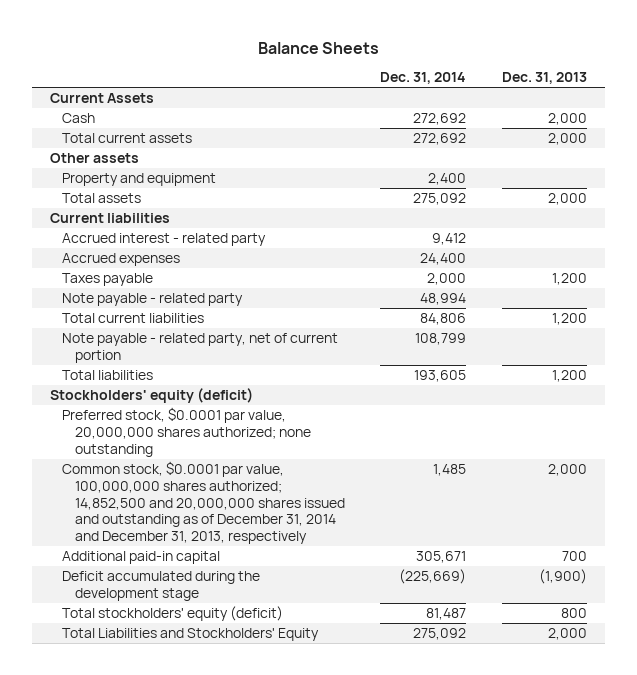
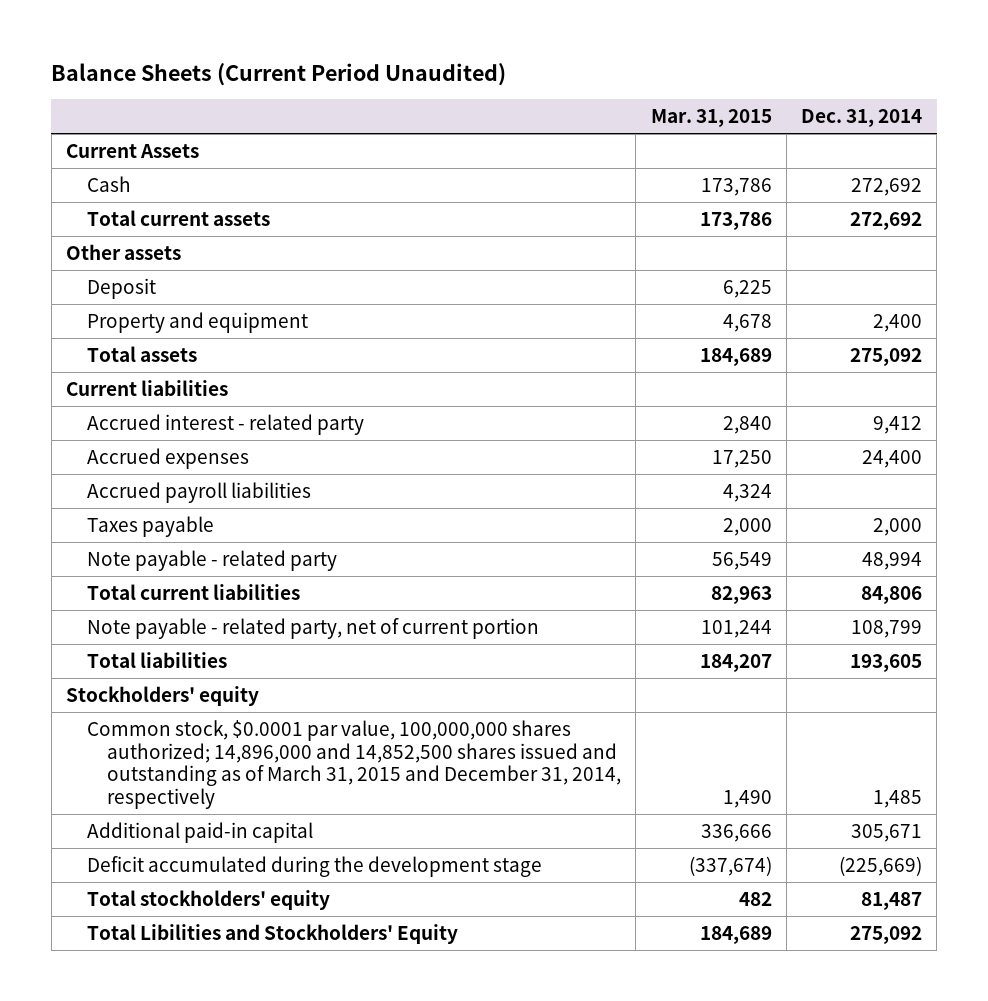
- Balance Sheets
+ Balance Sheets (Current Period Unaudited)
- | Dec. 31, 2014 | Dec. 31, 2013
+ | Mar. 31, 2015 | Dec. 31, 2014
+ Deposit | 6,225 |
+ Accrued payroll liabilities | 4,324 |
- Stockholders' equity (deficit)
- Preferred stock, $0.0001 par value, 20,000,000 shares authorized; none outstanding
- Common stock, $0.0001 par value, 100,000,000 shares authorized; 14,852,500 and 20,000,000 shares issued and outstanding as of December 31, 2014 and December 31, 2013, respectively | 1,485 | 2,000
+ Stockholders' equity
+ Common stock, $0.0001 par value, 100,000,000 shares authorized; 14,896,000 and 14,852,500 shares issued and outstanding as of March 31, 2015 and December 31, 2014, respectively | 1,490 | 1,485
- Total stockholders' equity (deficit) | 81,487 | 800
- Total Liabilities and Stockholders' Equity | 275,092 | 2,000
+ Total stockholders' equity | 482 | 81,487
+ Total Libilities and Stockholders' Equity | 184,689 | 275,092

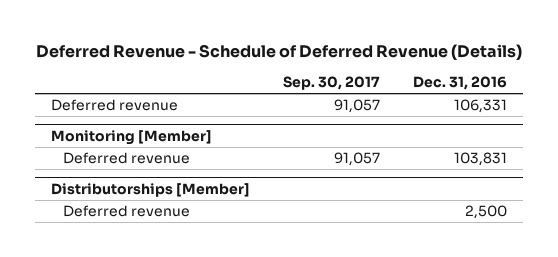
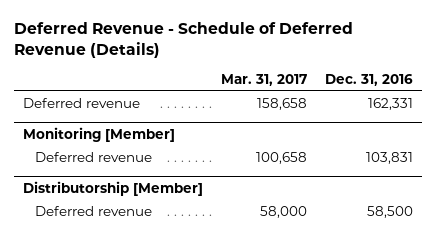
- | Sep. 30, 2017 | Dec. 31, 2016
+ | Mar. 31, 2017 | Dec. 31, 2016
- Deferred revenue | 91,057 | 106,331
+ Deferred revenue | 158,658 | 162,331
- Distributorships [Member]
- Deferred revenue | | 2,500
+ Distributorship [Member]
+ Deferred revenue | 58,000 | 58,500

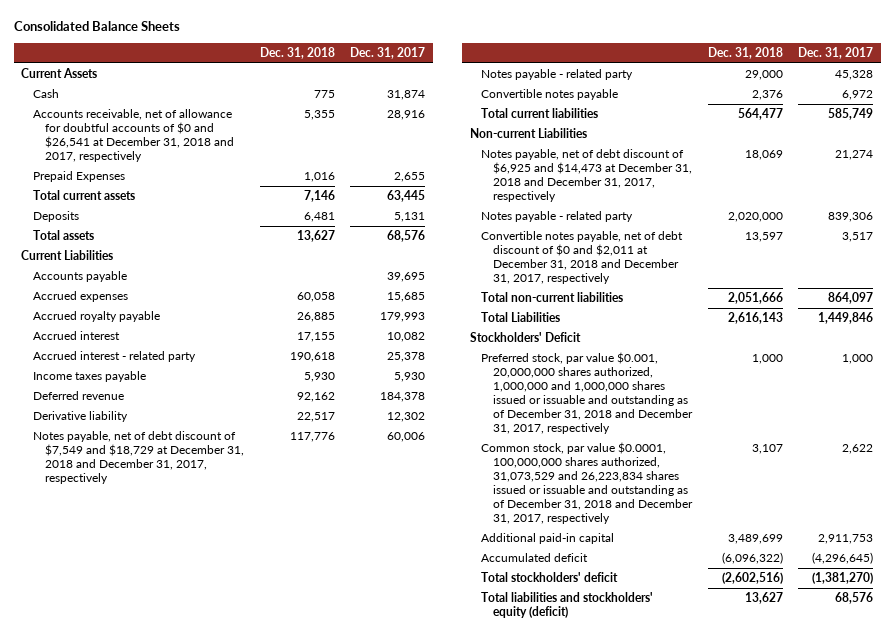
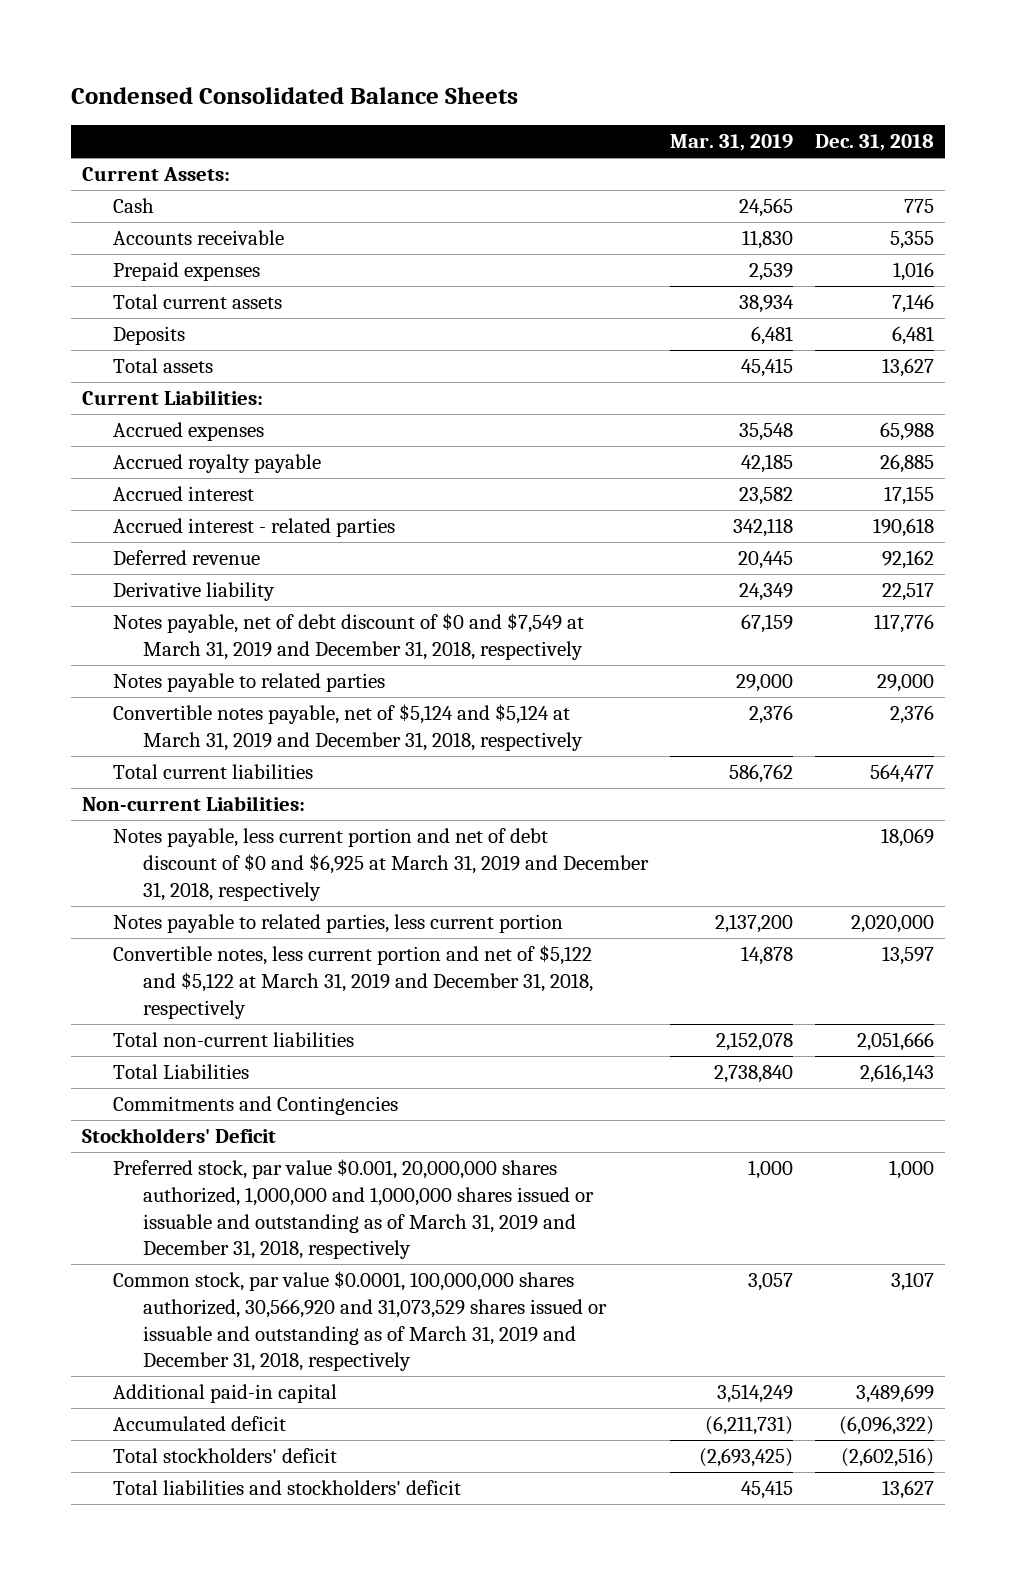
- Consolidated Balance Sheets
+ Condensed Consolidated Balance Sheets
- | Dec. 31, 2018 | Dec. 31, 2017
+ | Mar. 31, 2019 | Dec. 31, 2018
- Current Assets
+ Current Assets:
- Accounts receivable, net of allowance for doubtful accounts of $0 and $26,541 at December 31, 2018 and 2017, respectively | 5,355 | 28,916
- Prepaid Expenses | 1,016 | 2,655
+ Accounts receivable | 11,830 | 5,355
+ Prepaid expenses | 2,539 | 1,016
- Current Liabilities
- Accounts payable | | 39,695
- Accrued expenses | 60,058 | 15,685
+ Current Liabilities:
+ Accrued expenses | 35,548 | 65,988
- Accrued interest - related party | 190,618 | 25,378
- Income taxes payable | 5,930 | 5,930
+ Accrued interest - related parties | 342,118 | 190,618
- Notes payable, net of debt discount of $7,549 and $18,729 at December 31, 2018 and December 31, 2017, respectively | 117,776 | 60,006
- Notes payable - related party | 29,000 | 45,328
- Convertible notes payable | 2,376 | 6,972
+ Notes payable, net of debt discount of $0 and $7,549 at March 31, 2019 and December 31, 2018, respectively | 67,159 | 117,776
+ Notes payable to related parties | 29,000 | 29,000
+ Convertible notes payable, net of $5,124 and $5,124 at March 31, 2019 and December 31, 2018, respectively | 2,376 | 2,376
- Non-current Liabilities
- Notes payable, net of debt discount of $6,925 and $14,473 at December 31, 2018 and December 31, 2017, respectively | 18,069 | 21,274
- Notes payable - related party | 2,020,000 | 839,306
- Convertible notes payable, net of debt discount of $0 and $2,011 at December 31, 2018 and December 31, 2017, respectively | 13,597 | 3,517
+ Non-current Liabilities:
+ Notes payable, less current portion and net of debt discount of $0 and $6,925 at March 31, 2019 and December 31, 2018, respectively | | 18,069
+ Notes payable to related parties, less current portion | 2,137,200 | 2,020,000
+ Convertible notes, less current portion and net of $5,122 and $5,122 at March 31, 2019 and December 31, 2018, respectively | 14,878 | 13,597
+ Commitments and Contingencies
- Preferred stock, par value $0.001, 20,000,000 shares authorized, 1,000,000 and 1,000,000 shares issued or issuable and outstanding as of December 31, 2018 and December 31, 2017, respectively | 1,000 | 1,000
- Common stock, par value $0.0001, 100,000,000 shares authorized, 31,073,529 and 26,223,834 shares issued or issuable and outstanding as of December 31, 2018 and December 31, 2017, respectively | 3,107 | 2,622
+ Preferred stock, par value $0.001, 20,000,000 shares authorized, 1,000,000 and 1,000,000 shares issued or issuable and outstanding as of March 31, 2019 and December 31, 2018, respectively | 1,000 | 1,000
+ Common stock, par value $0.0001, 100,000,000 shares authorized, 30,566,920 and 31,073,529 shares issued or issuable and outstanding as of March 31, 2019 and December 31, 2018, respectively | 3,057 | 3,107
- Total liabilities and stockholders' equity (deficit) | 13,627 | 68,576
+ Total liabilities and stockholders' deficit | 45,415 | 13,627

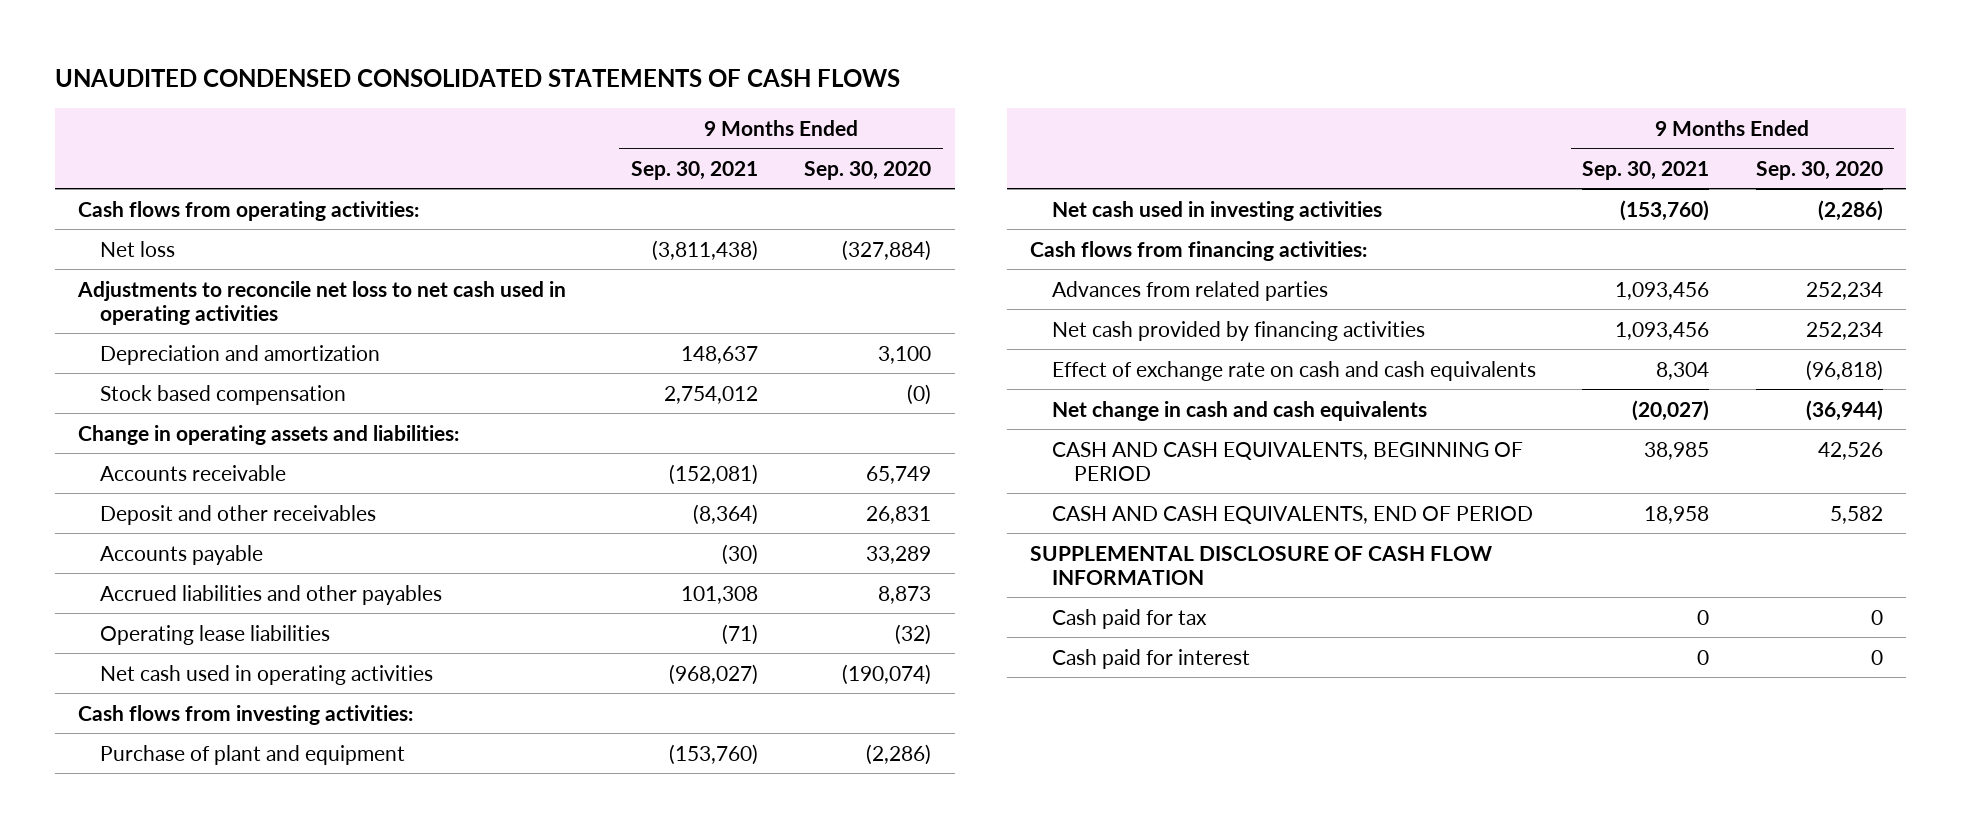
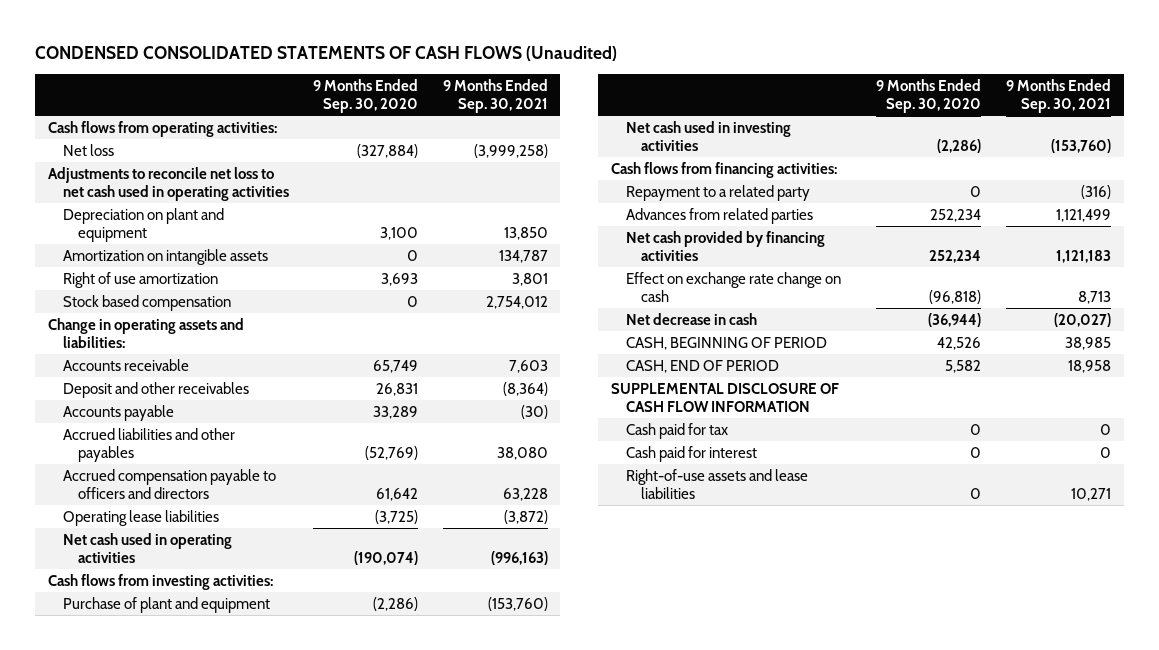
- UNAUDITED CONDENSED CONSOLIDATED STATEMENTS OF CASH FLOWS
+ CONDENSED CONSOLIDATED STATEMENTS OF CASH FLOWS (Unaudited)
- | 9 Months Ended Sep. 30, 2021 | 9 Months Ended Sep. 30, 2020
+ | 9 Months Ended Sep. 30, 2020 | 9 Months Ended Sep. 30, 2021
- Net loss | (3,811,438) | (327,884)
+ Net loss | (327,884) | (3,999,258)
- Depreciation and amortization | 148,637 | 3,100
- Stock based compensation | 2,754,012 | (0)
+ Depreciation on plant and equipment | 3,100 | 13,850
+ Amortization on intangible assets | 0 | 134,787
+ Right of use amortization | 3,693 | 3,801
+ Stock based compensation | 0 | 2,754,012
- Accounts receivable | (152,081) | 65,749
+ Accounts receivable | 65,749 | 7,603
- Accrued liabilities and other payables | 101,308 | 8,873
- Operating lease liabilities | (71) | (32)
- Net cash used in operating activities | (968,027) | (190,074)
+ Accrued liabilities and other payables | (52,769) | 38,080
+ Accrued compensation payable to officers and directors | 61,642 | 63,228
+ Operating lease liabilities | (3,725) | (3,872)
+ Net cash used in operating activities | (190,074) | (996,163)
- Advances from related parties | 1,093,456 | 252,234
- Net cash provided by financing activities | 1,093,456 | 252,234
- Effect of exchange rate on cash and cash equivalents | 8,304 | (96,818)
- Net change in cash and cash equivalents | (20,027) | (36,944)
- CASH AND CASH EQUIVALENTS, BEGINNING OF PERIOD | 38,985 | 42,526
- CASH AND CASH EQUIVALENTS, END OF PERIOD | 18,958 | 5,582
+ Repayment to a related party | 0 | (316)
+ Advances from related parties | 252,234 | 1,121,499
+ Net cash provided by financing activities | 252,234 | 1,121,183
+ Effect on exchange rate change on cash | (96,818) | 8,713
+ Net decrease in cash | (36,944) | (20,027)
+ CASH, BEGINNING OF PERIOD | 42,526 | 38,985
+ CASH, END OF PERIOD | 5,582 | 18,958
+ Right-of-use assets and lease liabilities | 0 | 10,271

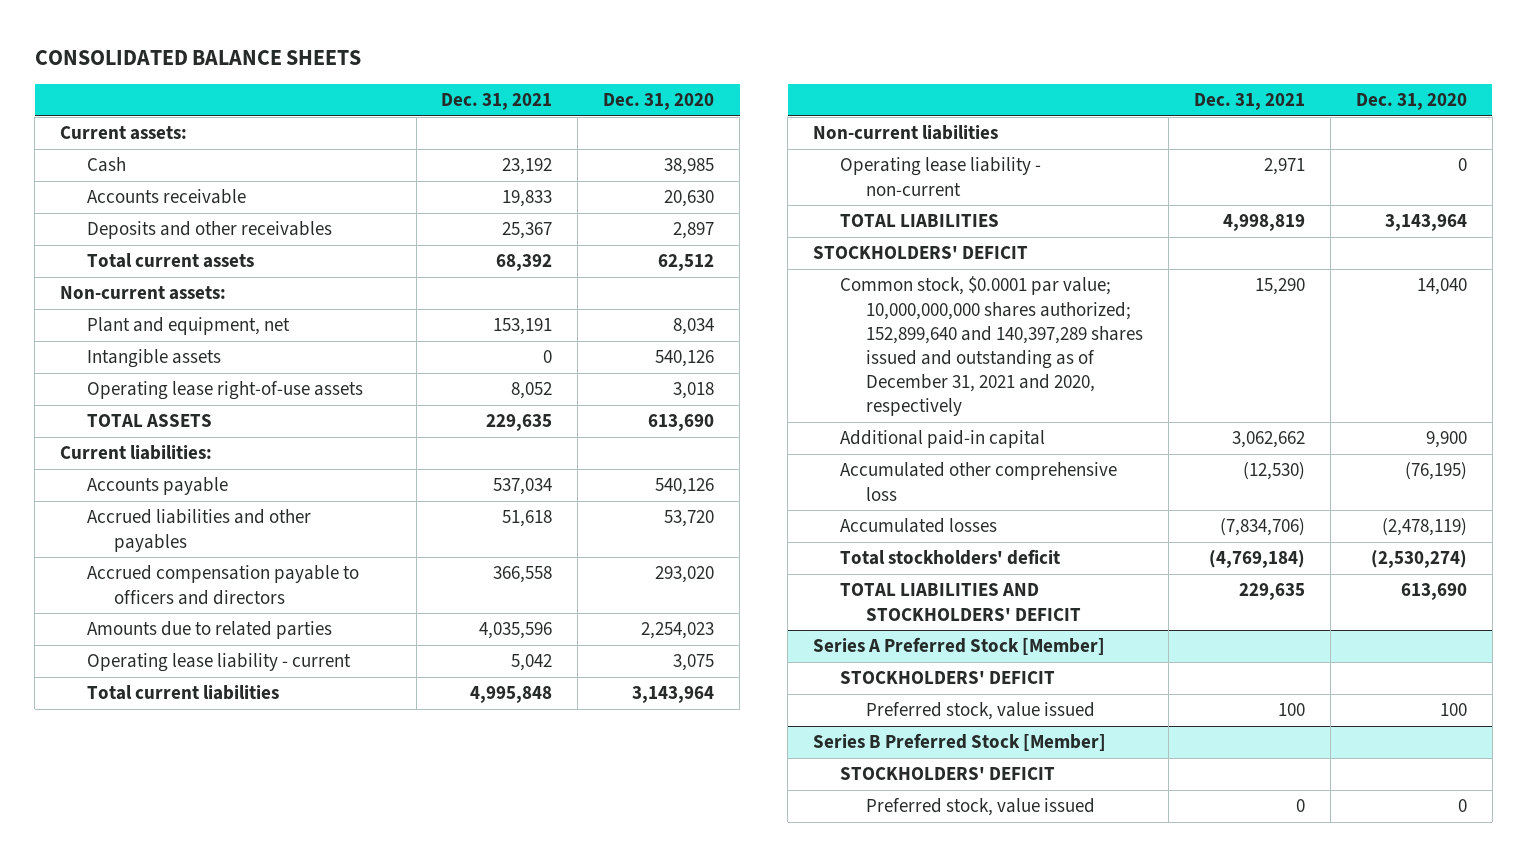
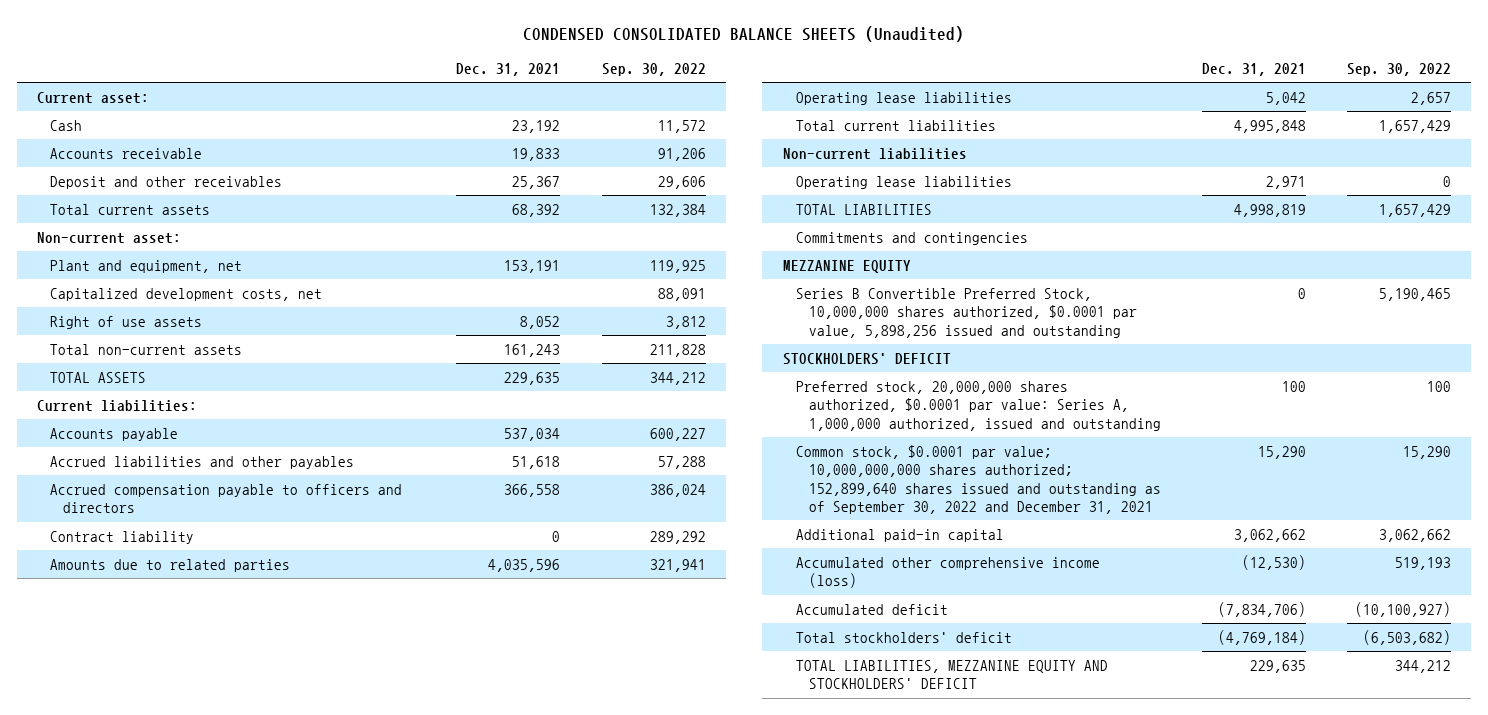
- CONSOLIDATED BALANCE SHEETS
+ CONDENSED CONSOLIDATED BALANCE SHEETS (Unaudited)
- | Dec. 31, 2021 | Dec. 31, 2020
+ | Dec. 31, 2021 | Sep. 30, 2022
- Current assets:
+ Current asset:
- Deposits and other receivables | 25,367 | 2,897
+ Deposit and other receivables | 25,367 | 29,606
- Non-current assets:
+ Non-current asset:
- Intangible assets | 0 | 540,126
- Operating lease right-of-use assets | 8,052 | 3,018
+ Capitalized development costs, net | | 88,091
+ Right of use assets | 8,052 | 3,812
+ Total non-current assets | 161,243 | 211,828
+ Contract liability | 0 | 289,292
- Operating lease liability - current | 5,042 | 3,075
+ Operating lease liabilities | 5,042 | 2,657
- Operating lease liability - non-current | 2,971 | 0
+ Operating lease liabilities | 2,971 | 0
+ Commitments and contingencies
+ MEZZANINE EQUITY
+ Series B Convertible Preferred Stock, 10,000,000 shares authorized, $0.0001 par value, 5,898,256 issued and outstanding | 0 | 5,190,465
- Common stock, $0.0001 par value; 10,000,000,000 shares authorized; 152,899,640 and 140,397,289 shares issued and outstanding as of December 31, 2021 and 2020, respectively | 15,290 | 14,040
+ Preferred stock, 20,000,000 shares authorized, $0.0001 par value: Series A, 1,000,000 authorized, issued and outstanding | 100 | 100
+ Common stock, $0.0001 par value; 10,000,000,000 shares authorized; 152,899,640 shares issued and outstanding as of September 30, 2022 and December 31, 2021 | 15,290 | 15,290
- Accumulated other comprehensive loss | (12,530) | (76,195)
- Accumulated losses | (7,834,706) | (2,478,119)
+ Accumulated other comprehensive income (loss) | (12,530) | 519,193
+ Accumulated deficit | (7,834,706) | (10,100,927)
- TOTAL LIABILITIES AND STOCKHOLDERS' DEFICIT | 229,635 | 613,690
- Series A Preferred Stock [Member]
- STOCKHOLDERS' DEFICIT
- Preferred stock, value issued | 100 | 100
- Series B Preferred Stock [Member]
- STOCKHOLDERS' DEFICIT
- Preferred stock, value issued | 0 | 0
+ TOTAL LIABILITIES, MEZZANINE EQUITY AND STOCKHOLDERS' DEFICIT | 229,635 | 344,212

